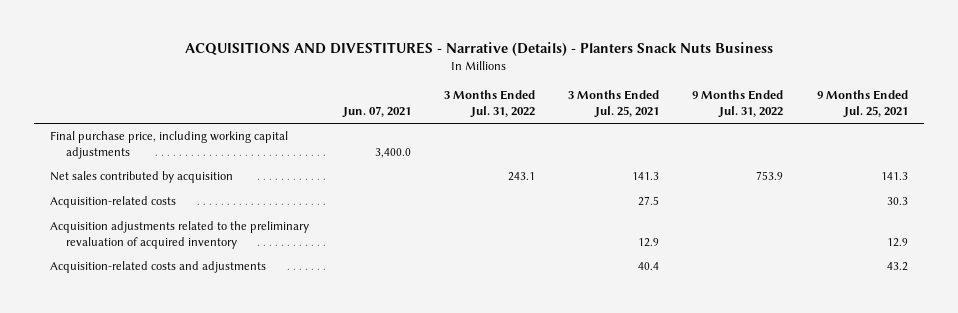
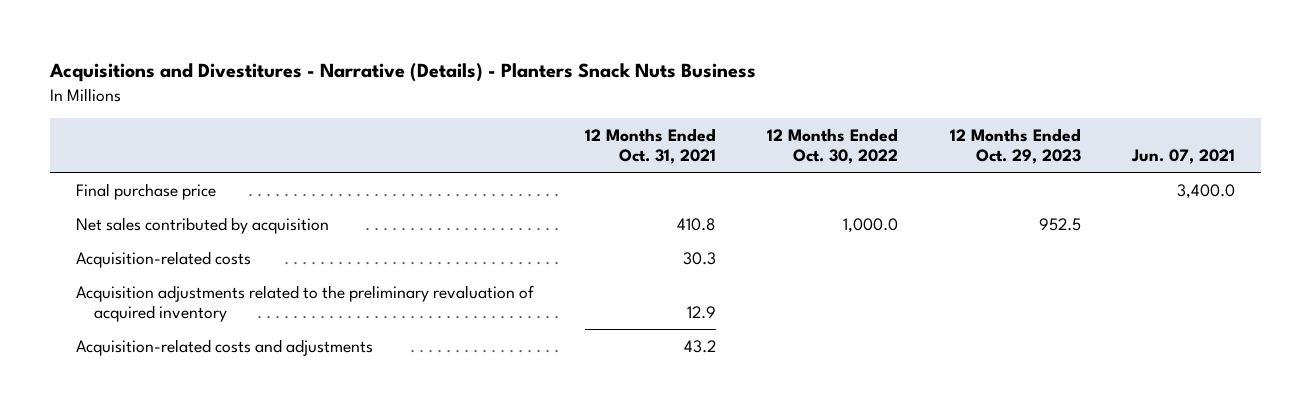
- ACQUISITIONS AND DIVESTITURES - Narrative (Details) - Planters Snack Nuts Business
+ Acquisitions and Divestitures - Narrative (Details) - Planters Snack Nuts Business
- | Jun. 07, 2021 | 3 Months Ended Jul. 31, 2022 | 3 Months Ended Jul. 25, 2021 | 9 Months Ended Jul. 31, 2022 | 9 Months Ended Jul. 25, 2021
+ | 12 Months Ended Oct. 31, 2021 | 12 Months Ended Oct. 30, 2022 | 12 Months Ended Oct. 29, 2023 | Jun. 07, 2021
- Final purchase price, including working capital adjustments | 3,400.0 | | | |
+ Final purchase price | | | | 3,400.0

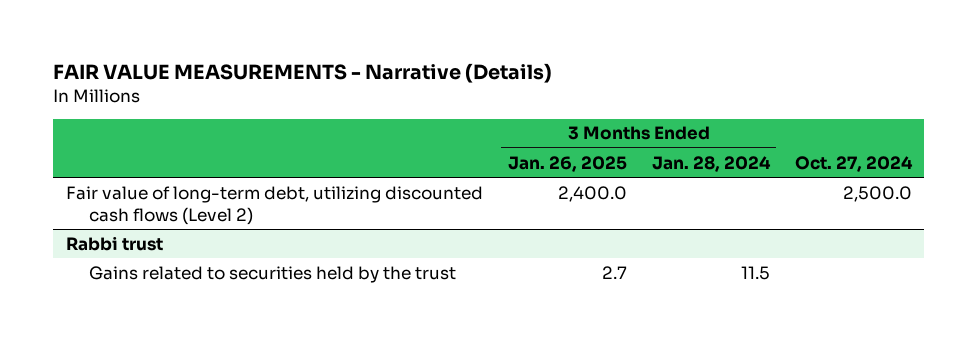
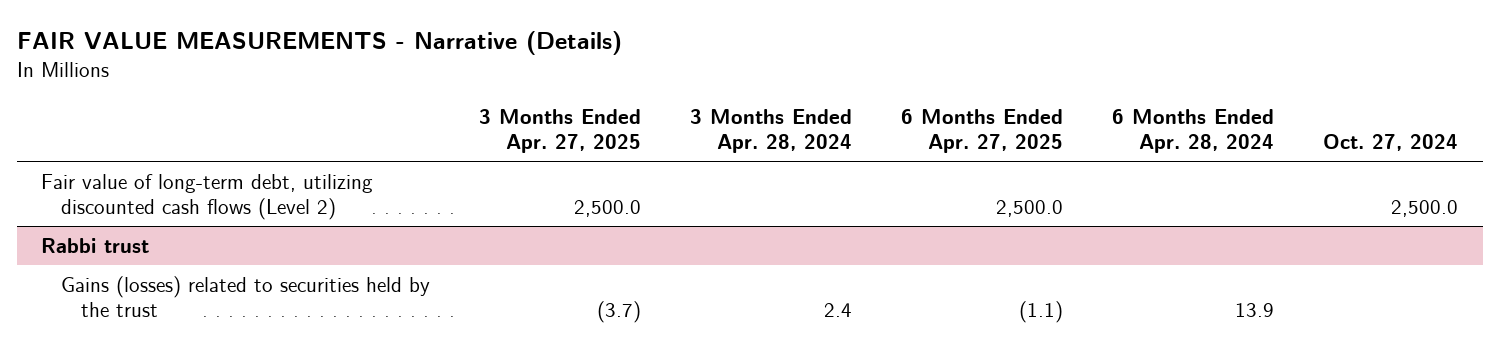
- | 3 Months Ended Jan. 26, 2025 | 3 Months Ended Jan. 28, 2024 | Oct. 27, 2024
+ | 3 Months Ended Apr. 27, 2025 | 3 Months Ended Apr. 28, 2024 | 6 Months Ended Apr. 27, 2025 | 6 Months Ended Apr. 28, 2024 | Oct. 27, 2024
@ Rabbi trust
- Gains related to securities held by the trust | 2.7 | 11.5 |
+ Gains (losses) related to securities held by the trust | (3.7) | 2.4 | (1.1) | 13.9 |

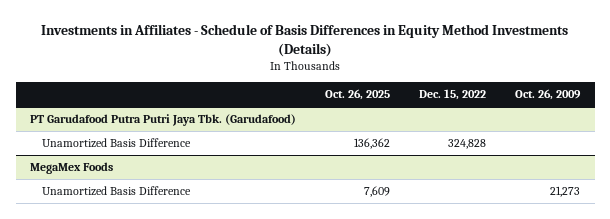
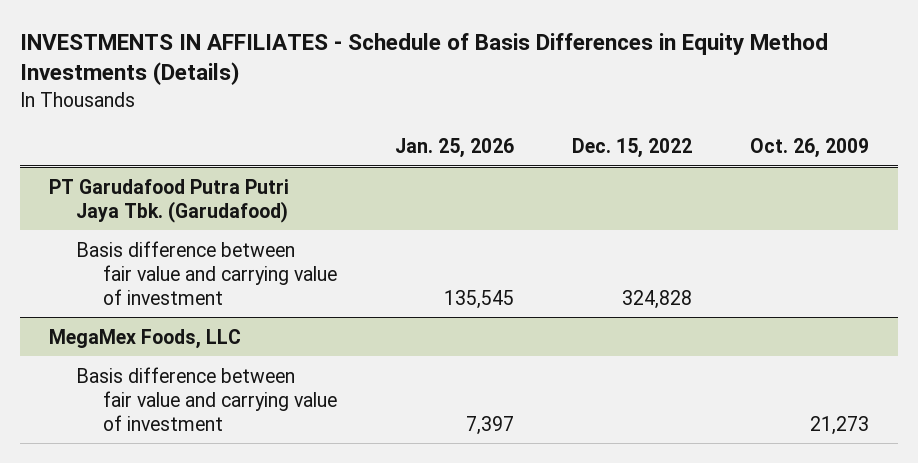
- Investments in Affiliates - Schedule of Basis Differences in Equity Method Investments (Details)
+ INVESTMENTS IN AFFILIATES - Schedule of Basis Differences in Equity Method Investments (Details)
- | Oct. 26, 2025 | Dec. 15, 2022 | Oct. 26, 2009
+ | Jan. 25, 2026 | Dec. 15, 2022 | Oct. 26, 2009
@ PT Garudafood Putra Putri Jaya Tbk. (Garudafood)
- Unamortized Basis Difference | 136,362 | 324,828 |
- MegaMex Foods
- Unamortized Basis Difference | 7,609 | | 21,273
@ PT Garudafood Putra Putri Jaya Tbk. (Garudafood)
+ Basis difference between fair value and carrying value of investment | 135,545 | 324,828 |
+ MegaMex Foods, LLC
+ Basis difference between fair value and carrying value of investment | 7,397 | | 21,273

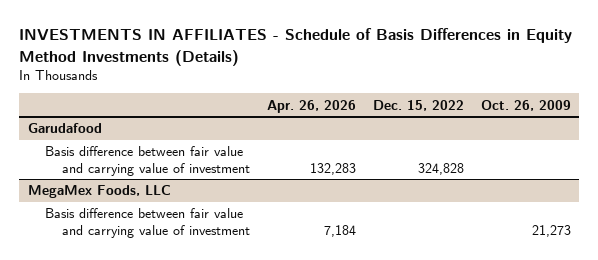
- | Jan. 25, 2026 | Dec. 15, 2022 | Oct. 26, 2009
+ | Apr. 26, 2026 | Dec. 15, 2022 | Oct. 26, 2009
- PT Garudafood Putra Putri Jaya Tbk. (Garudafood)
+ Garudafood

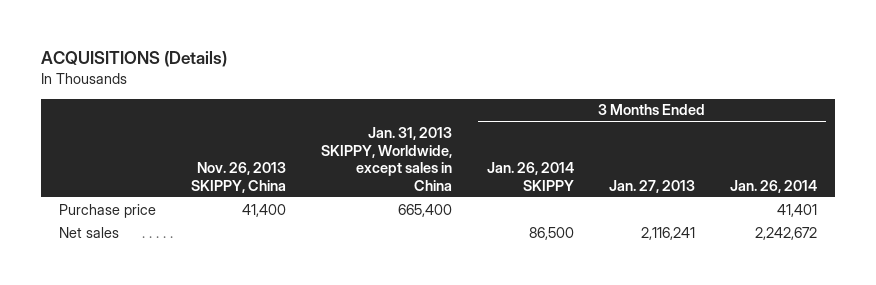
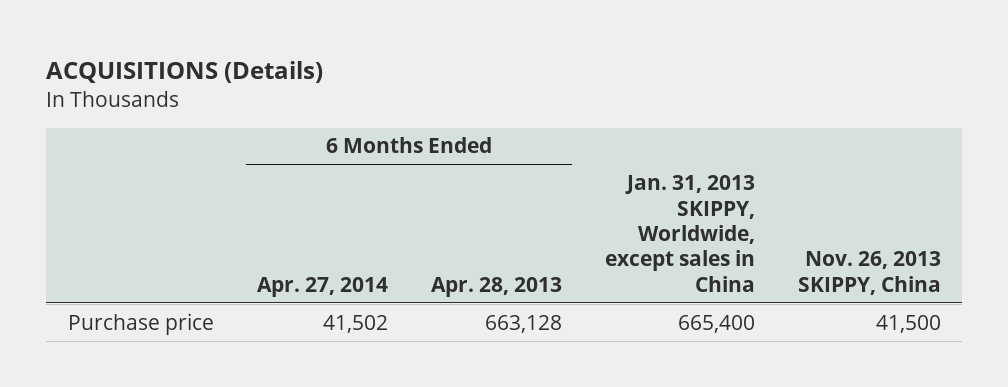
- | Nov. 26, 2013 SKIPPY, China | Jan. 31, 2013 SKIPPY, Worldwide, except sales in China | 3 Months Ended Jan. 26, 2014 SKIPPY | 3 Months Ended Jan. 27, 2013 | 3 Months Ended Jan. 26, 2014
+ | 6 Months Ended Apr. 27, 2014 | 6 Months Ended Apr. 28, 2013 | Jan. 31, 2013 SKIPPY, Worldwide, except sales in China | Nov. 26, 2013 SKIPPY, China
- Purchase price | 41,400 | 665,400 | | | 41,401
- Net sales | | | 86,500 | 2,116,241 | 2,242,672
+ Purchase price | 41,502 | 663,128 | 665,400 | 41,500

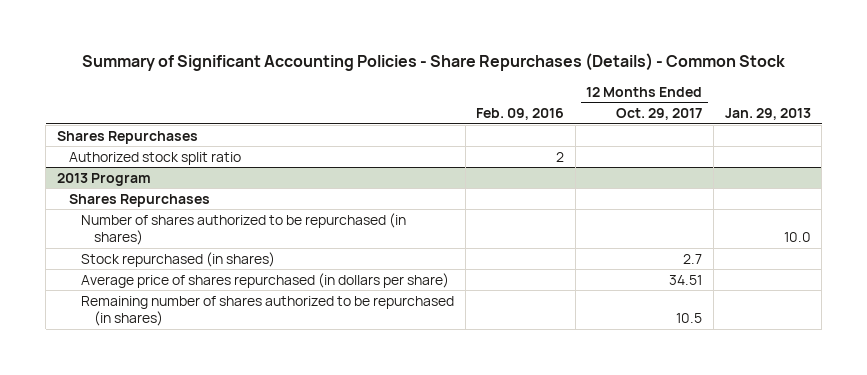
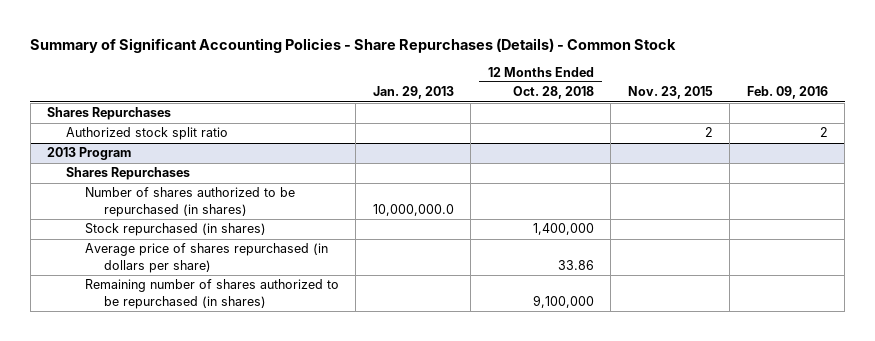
- | Feb. 09, 2016 | 12 Months Ended Oct. 29, 2017 | Jan. 29, 2013
+ | Jan. 29, 2013 | 12 Months Ended Oct. 28, 2018 | Nov. 23, 2015 | Feb. 09, 2016
@ 2013 Program
- Number of shares authorized to be repurchased (in shares) | | | 10.0
+ Number of shares authorized to be repurchased (in shares) | 10,000,000.0 | | |

